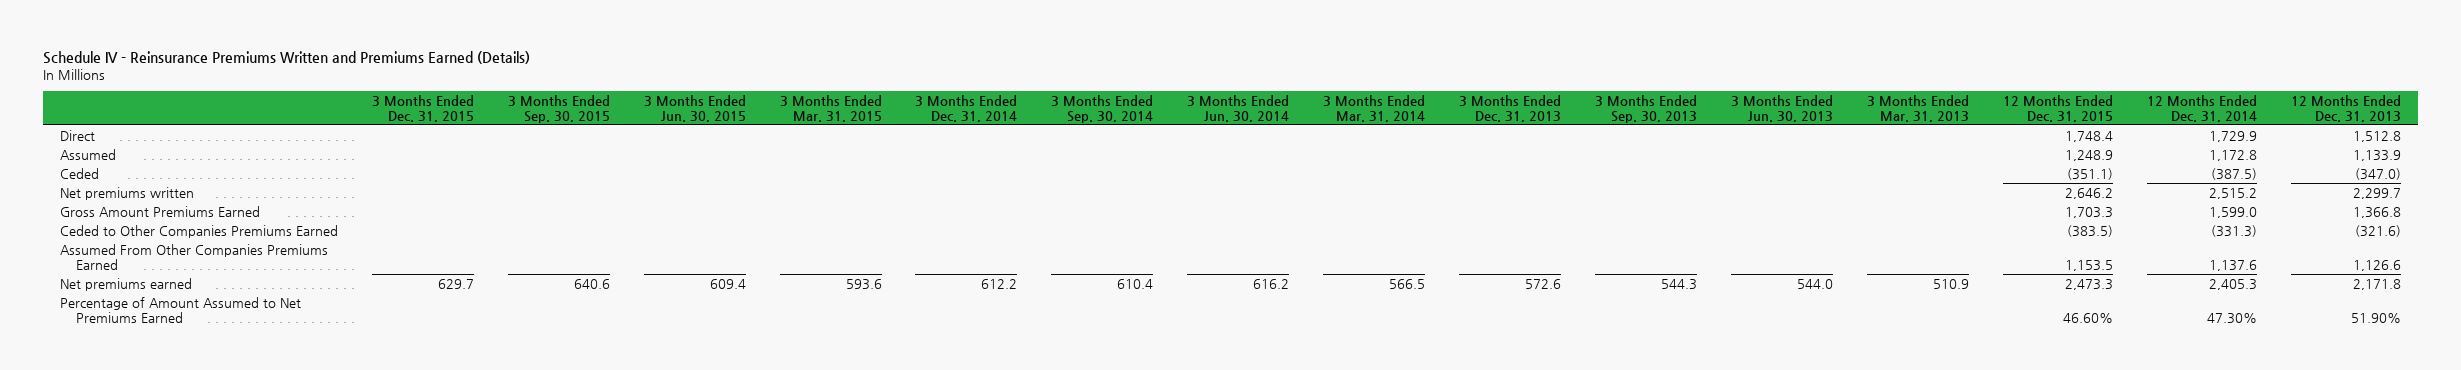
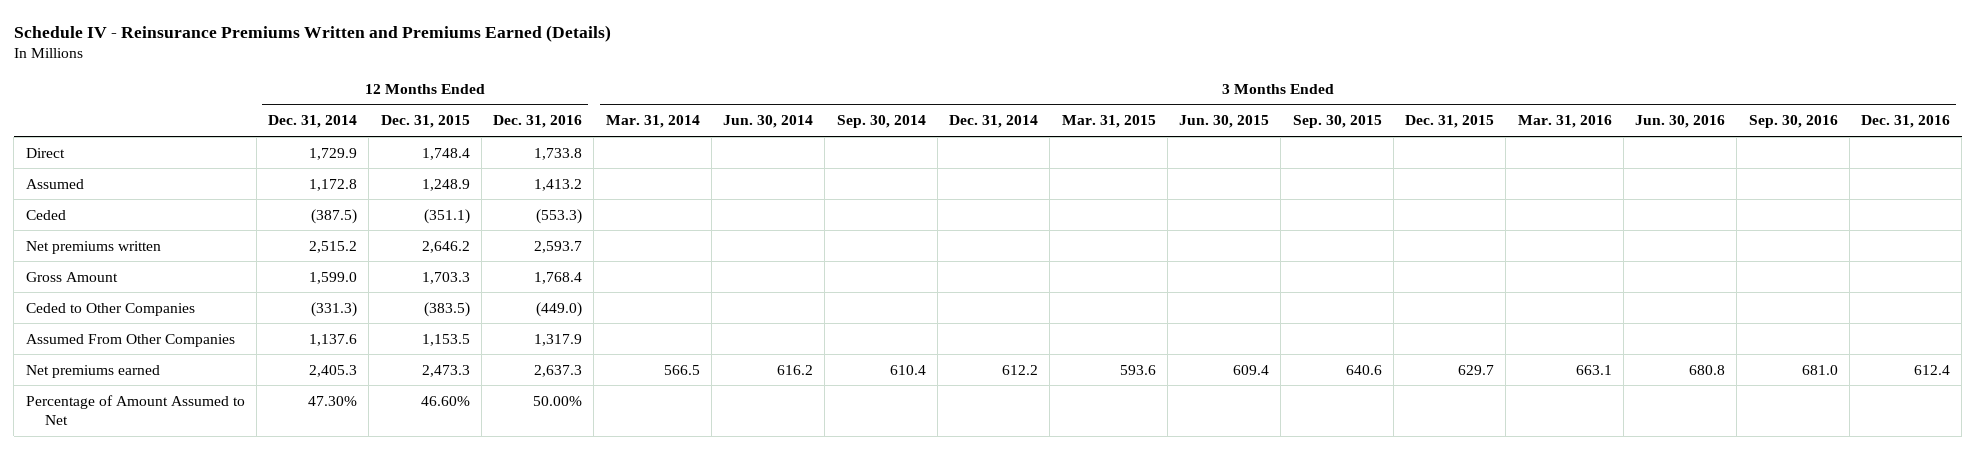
- | 3 Months Ended Dec. 31, 2015 | 3 Months Ended Sep. 30, 2015 | 3 Months Ended Jun. 30, 2015 | 3 Months Ended Mar. 31, 2015 | 3 Months Ended Dec. 31, 2014 | 3 Months Ended Sep. 30, 2014 | 3 Months Ended Jun. 30, 2014 | 3 Months Ended Mar. 31, 2014 | 3 Months Ended Dec. 31, 2013 | 3 Months Ended Sep. 30, 2013 | 3 Months Ended Jun. 30, 2013 | 3 Months Ended Mar. 31, 2013 | 12 Months Ended Dec. 31, 2015 | 12 Months Ended Dec. 31, 2014 | 12 Months Ended Dec. 31, 2013
+ | 12 Months Ended Dec. 31, 2014 | 12 Months Ended Dec. 31, 2015 | 12 Months Ended Dec. 31, 2016 | 3 Months Ended Mar. 31, 2014 | 3 Months Ended Jun. 30, 2014 | 3 Months Ended Sep. 30, 2014 | 3 Months Ended Dec. 31, 2014 | 3 Months Ended Mar. 31, 2015 | 3 Months Ended Jun. 30, 2015 | 3 Months Ended Sep. 30, 2015 | 3 Months Ended Dec. 31, 2015 | 3 Months Ended Mar. 31, 2016 | 3 Months Ended Jun. 30, 2016 | 3 Months Ended Sep. 30, 2016 | 3 Months Ended Dec. 31, 2016
- Gross Amount Premiums Earned | | | | | | | | | | | | | 1,703.3 | 1,599.0 | 1,366.8
- Ceded to Other Companies Premiums Earned | | | | | | | | | | | | | (383.5) | (331.3) | (321.6)
- Assumed From Other Companies Premiums Earned | | | | | | | | | | | | | 1,153.5 | 1,137.6 | 1,126.6
+ Gross Amount | 1,599.0 | 1,703.3 | 1,768.4 | | | | | | | | | | | |
+ Ceded to Other Companies | (331.3) | (383.5) | (449.0) | | | | | | | | | | | |
+ Assumed From Other Companies | 1,137.6 | 1,153.5 | 1,317.9 | | | | | | | | | | | |
- Percentage of Amount Assumed to Net Premiums Earned | | | | | | | | | | | | | 46.60% | 47.30% | 51.90%
+ Percentage of Amount Assumed to Net | 47.30% | 46.60% | 50.00% | | | | | | | | | | | |

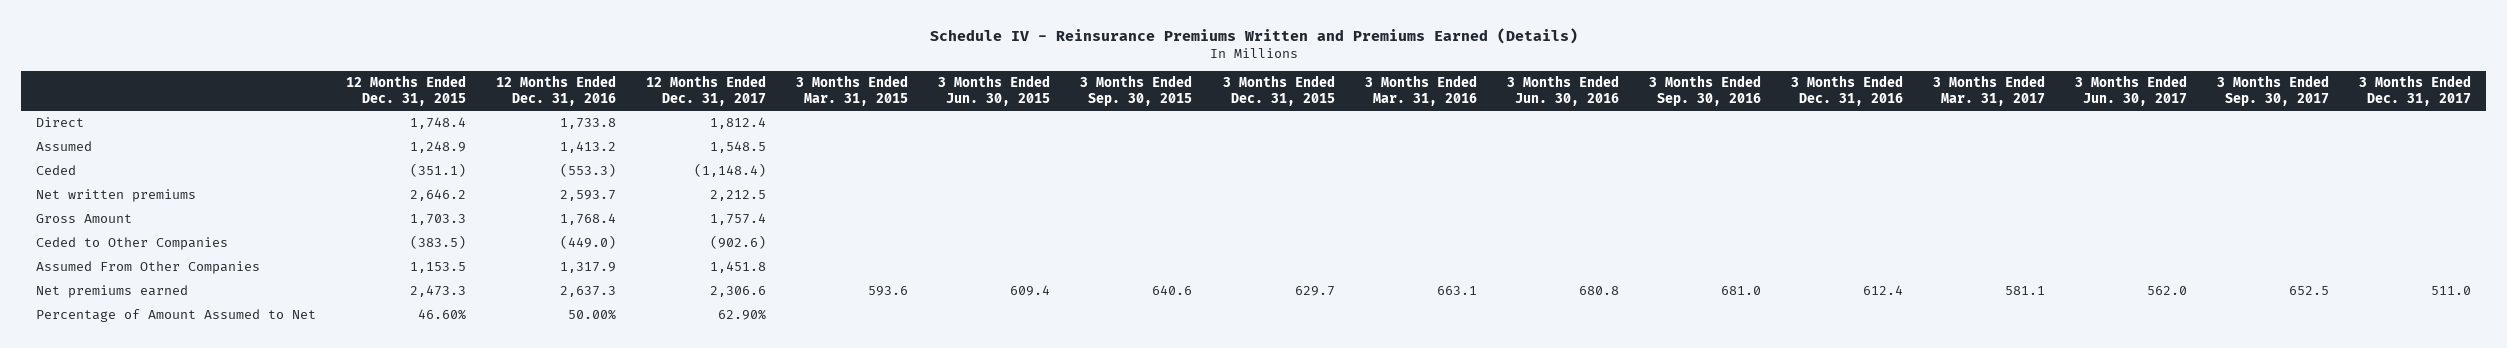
- | 12 Months Ended Dec. 31, 2014 | 12 Months Ended Dec. 31, 2015 | 12 Months Ended Dec. 31, 2016 | 3 Months Ended Mar. 31, 2014 | 3 Months Ended Jun. 30, 2014 | 3 Months Ended Sep. 30, 2014 | 3 Months Ended Dec. 31, 2014 | 3 Months Ended Mar. 31, 2015 | 3 Months Ended Jun. 30, 2015 | 3 Months Ended Sep. 30, 2015 | 3 Months Ended Dec. 31, 2015 | 3 Months Ended Mar. 31, 2016 | 3 Months Ended Jun. 30, 2016 | 3 Months Ended Sep. 30, 2016 | 3 Months Ended Dec. 31, 2016
+ | 12 Months Ended Dec. 31, 2015 | 12 Months Ended Dec. 31, 2016 | 12 Months Ended Dec. 31, 2017 | 3 Months Ended Mar. 31, 2015 | 3 Months Ended Jun. 30, 2015 | 3 Months Ended Sep. 30, 2015 | 3 Months Ended Dec. 31, 2015 | 3 Months Ended Mar. 31, 2016 | 3 Months Ended Jun. 30, 2016 | 3 Months Ended Sep. 30, 2016 | 3 Months Ended Dec. 31, 2016 | 3 Months Ended Mar. 31, 2017 | 3 Months Ended Jun. 30, 2017 | 3 Months Ended Sep. 30, 2017 | 3 Months Ended Dec. 31, 2017
- Net premiums written | 2,515.2 | 2,646.2 | 2,593.7 | | | | | | | | | | | |
+ Net written premiums | 2,646.2 | 2,593.7 | 2,212.5 | | | | | | | | | | | |

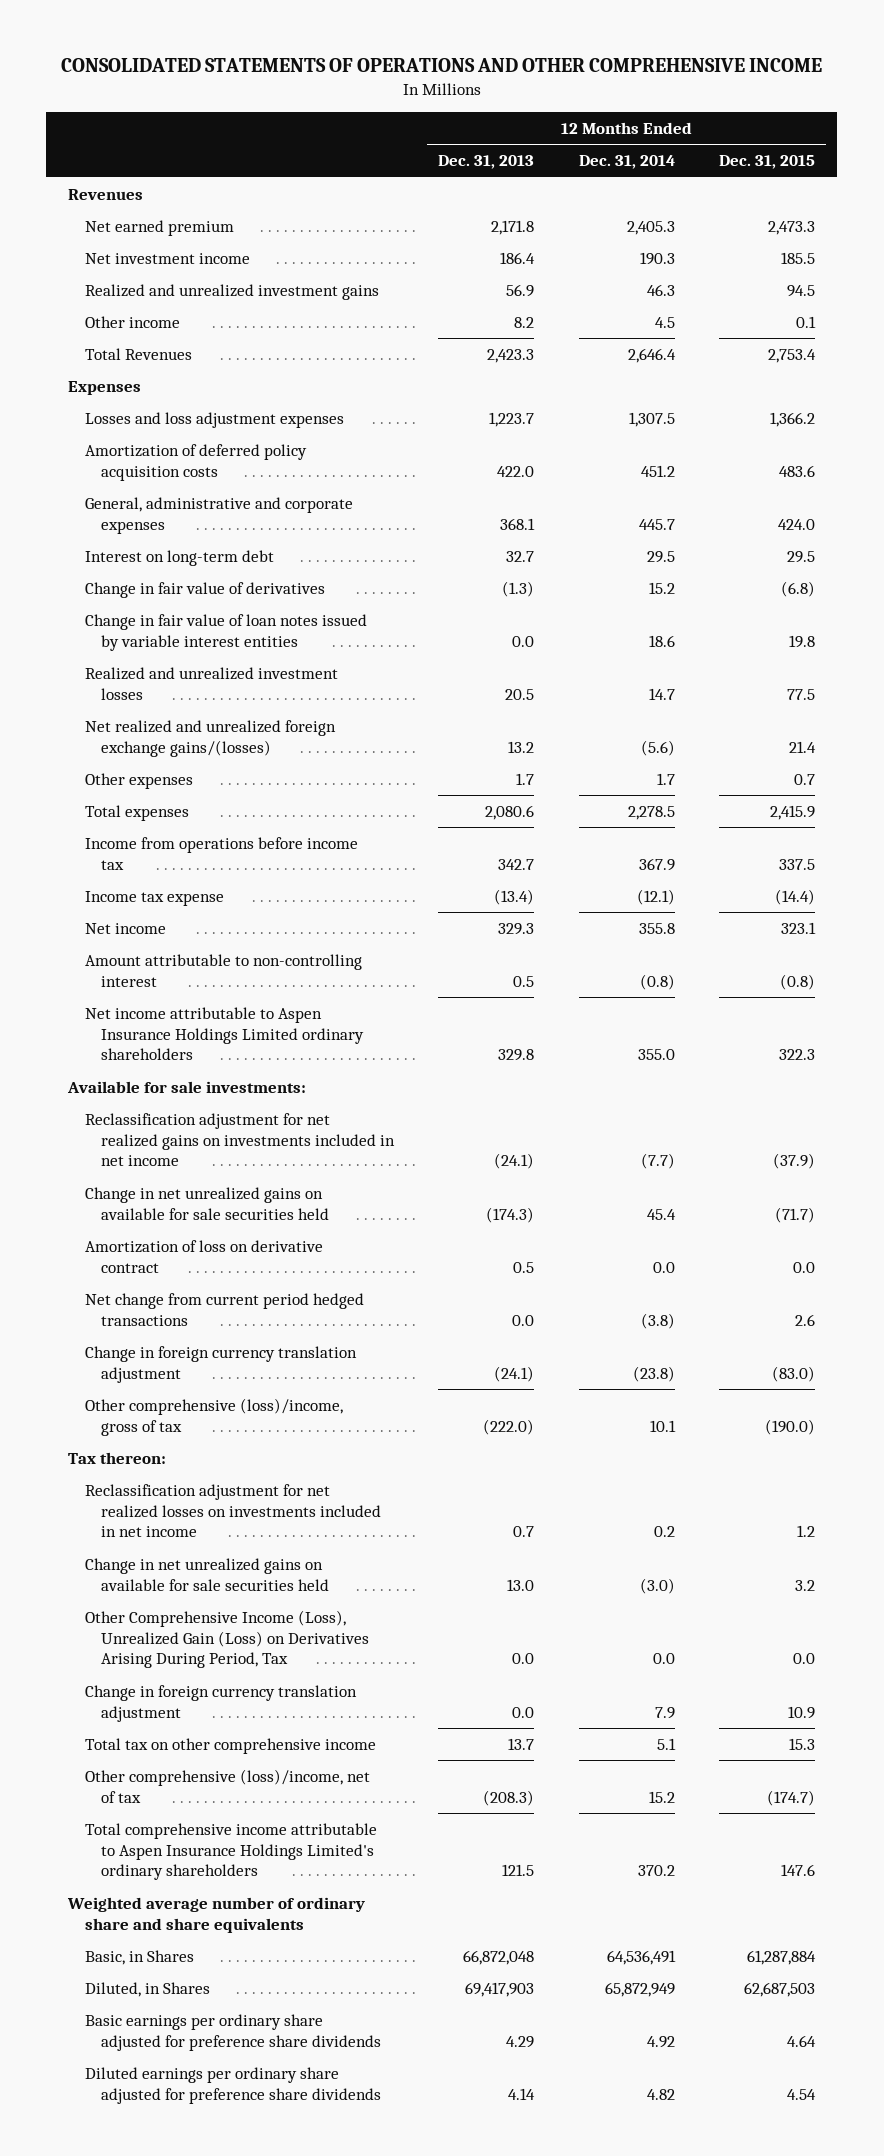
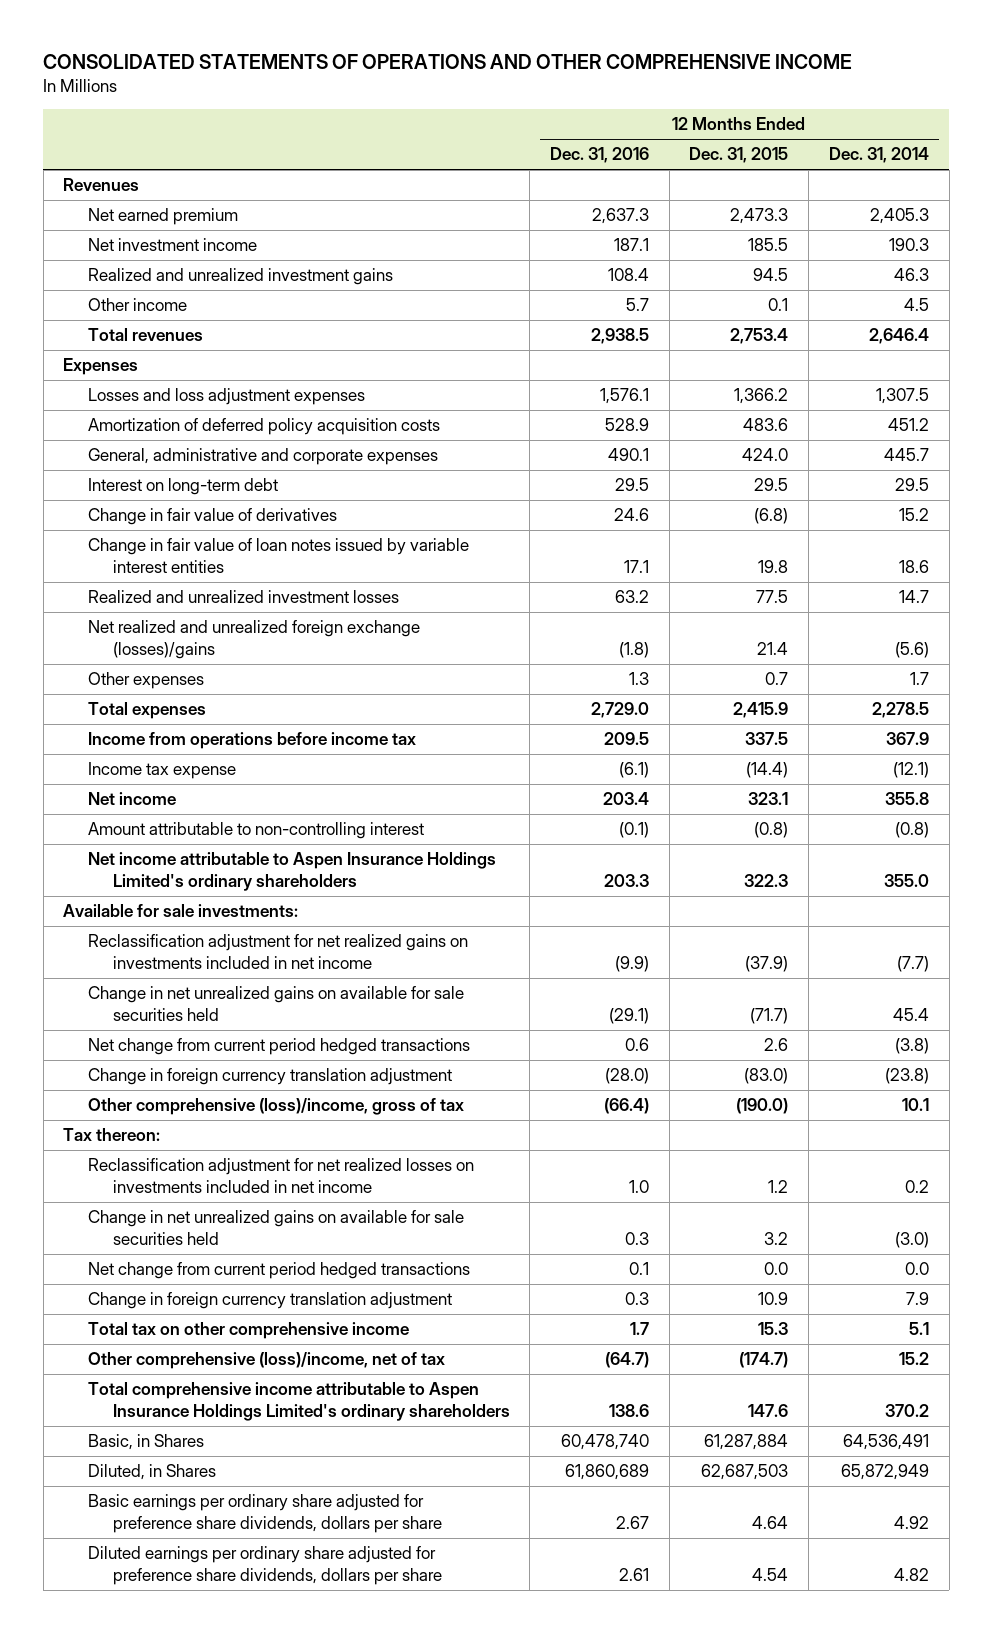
- | 12 Months Ended Dec. 31, 2013 | 12 Months Ended Dec. 31, 2014 | 12 Months Ended Dec. 31, 2015
+ | 12 Months Ended Dec. 31, 2016 | 12 Months Ended Dec. 31, 2015 | 12 Months Ended Dec. 31, 2014
- Total Revenues | 2,423.3 | 2,646.4 | 2,753.4
+ Total revenues | 2,938.5 | 2,753.4 | 2,646.4
- Net realized and unrealized foreign exchange gains/(losses) | 13.2 | (5.6) | 21.4
+ Net realized and unrealized foreign exchange (losses)/gains | (1.8) | 21.4 | (5.6)
- Net income attributable to Aspen Insurance Holdings Limited ordinary shareholders | 329.8 | 355.0 | 322.3
+ Net income attributable to Aspen Insurance Holdings Limited's ordinary shareholders | 203.3 | 322.3 | 355.0
- Amortization of loss on derivative contract | 0.5 | 0.0 | 0.0
- Other Comprehensive Income (Loss), Unrealized Gain (Loss) on Derivatives Arising During Period, Tax | 0.0 | 0.0 | 0.0
+ Net change from current period hedged transactions | 0.1 | 0.0 | 0.0
- Weighted average number of ordinary share and share equivalents
- Basic earnings per ordinary share adjusted for preference share dividends | 4.29 | 4.92 | 4.64
- Diluted earnings per ordinary share adjusted for preference share dividends | 4.14 | 4.82 | 4.54
+ Basic earnings per ordinary share adjusted for preference share dividends, dollars per share | 2.67 | 4.64 | 4.92
+ Diluted earnings per ordinary share adjusted for preference share dividends, dollars per share | 2.61 | 4.54 | 4.82

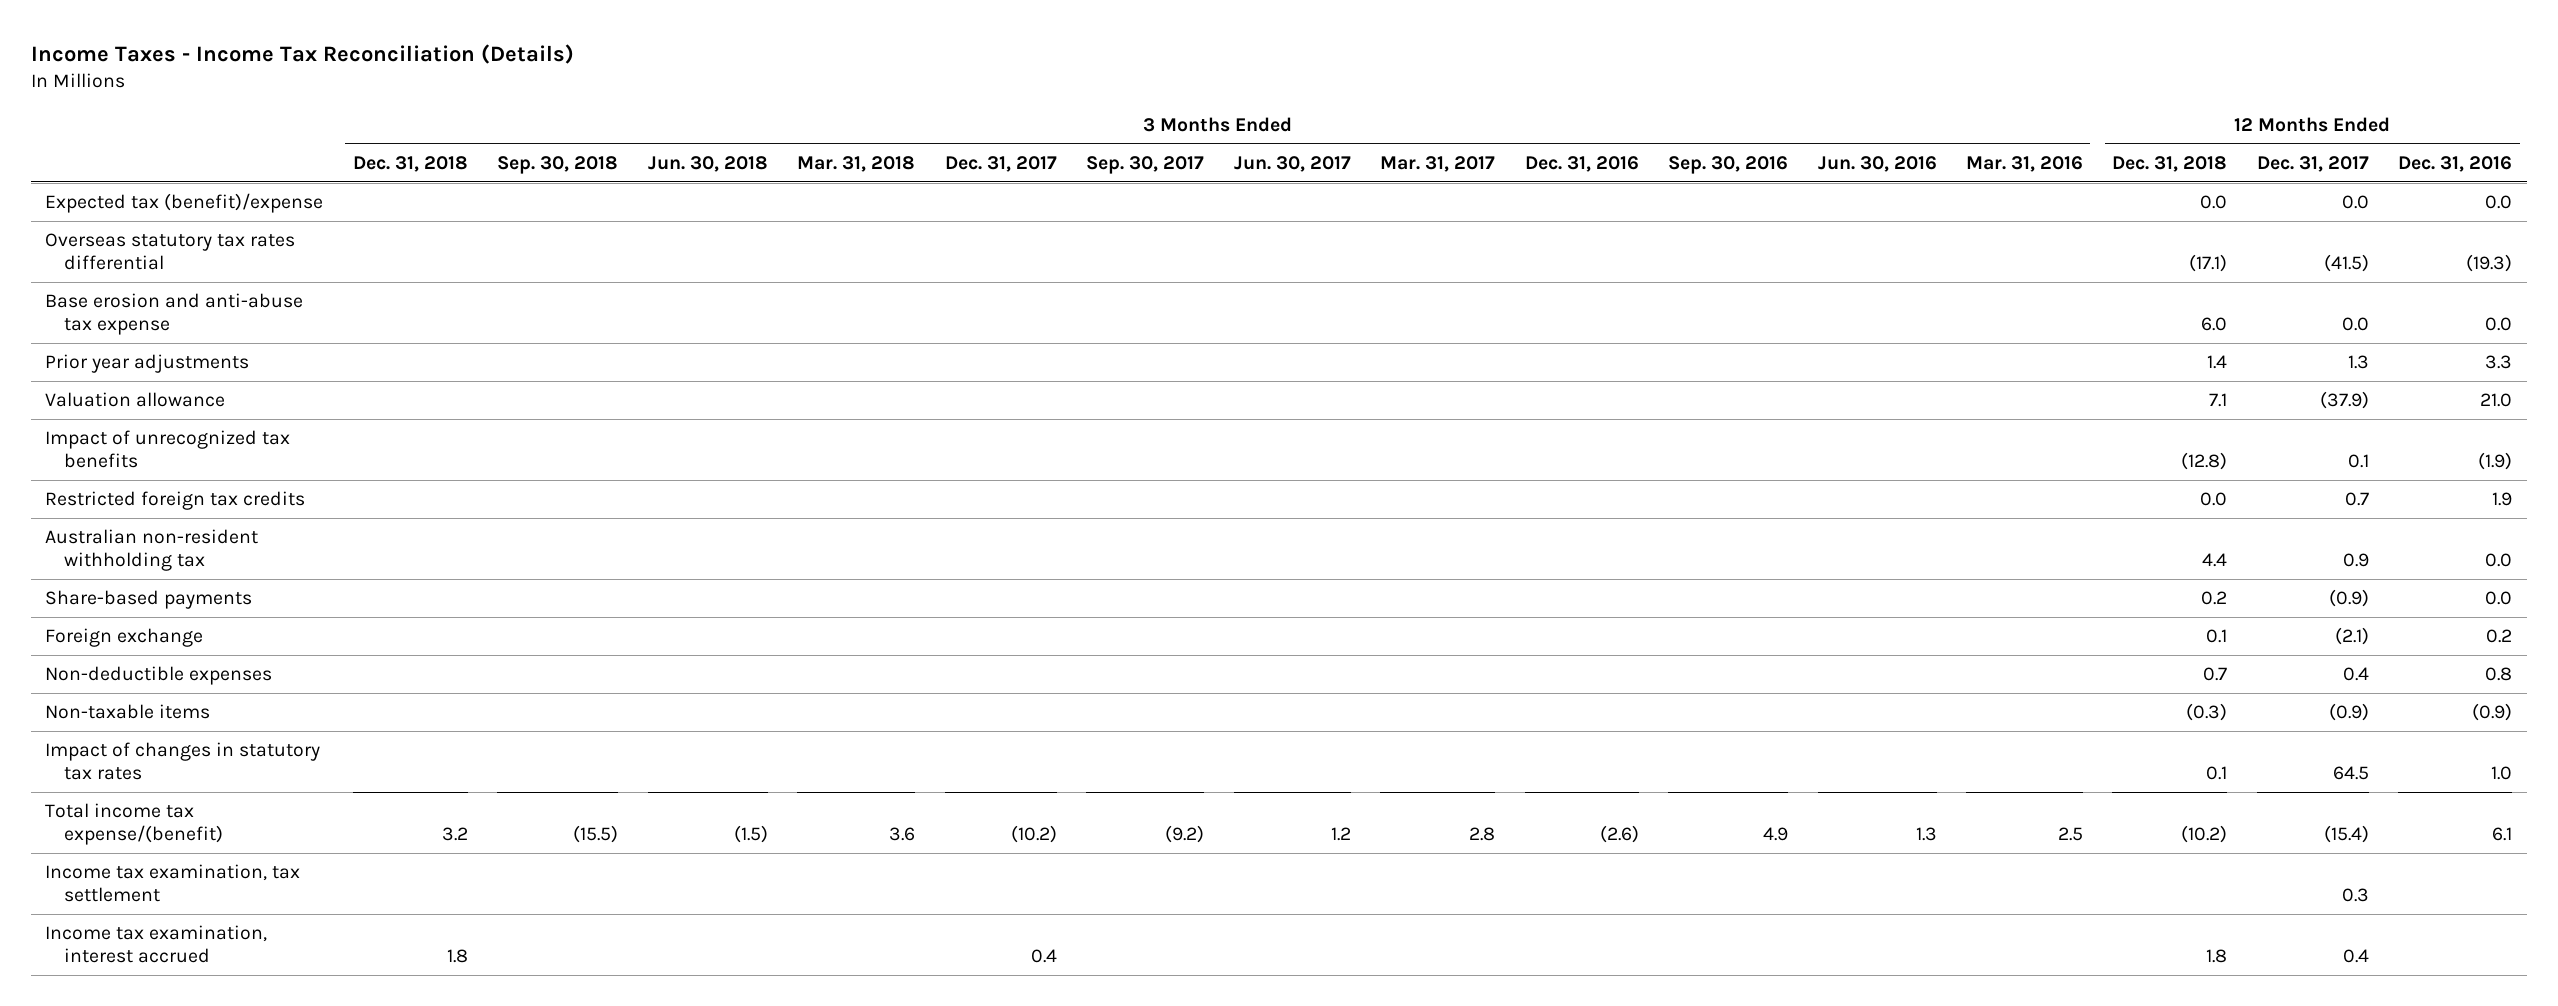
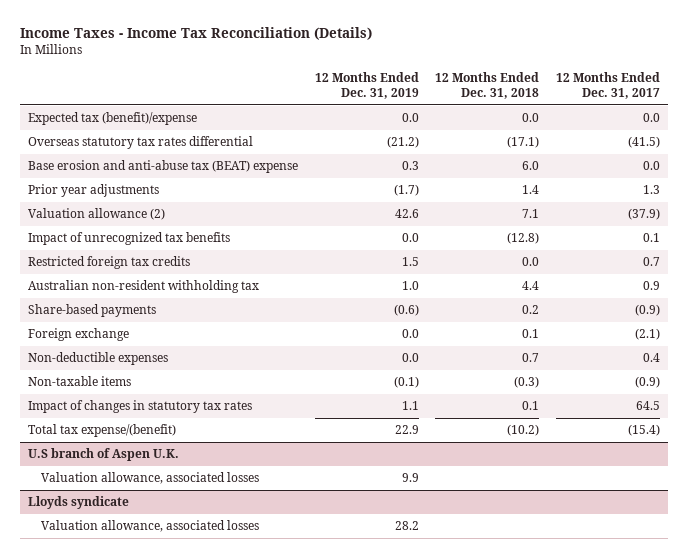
- | 3 Months Ended Dec. 31, 2018 | 3 Months Ended Sep. 30, 2018 | 3 Months Ended Jun. 30, 2018 | 3 Months Ended Mar. 31, 2018 | 3 Months Ended Dec. 31, 2017 | 3 Months Ended Sep. 30, 2017 | 3 Months Ended Jun. 30, 2017 | 3 Months Ended Mar. 31, 2017 | 3 Months Ended Dec. 31, 2016 | 3 Months Ended Sep. 30, 2016 | 3 Months Ended Jun. 30, 2016 | 3 Months Ended Mar. 31, 2016 | 12 Months Ended Dec. 31, 2018 | 12 Months Ended Dec. 31, 2017 | 12 Months Ended Dec. 31, 2016
+ | 12 Months Ended Dec. 31, 2019 | 12 Months Ended Dec. 31, 2018 | 12 Months Ended Dec. 31, 2017
- Base erosion and anti-abuse tax expense | | | | | | | | | | | | | 6.0 | 0.0 | 0.0
+ Base erosion and anti-abuse tax (BEAT) expense | 0.3 | 6.0 | 0.0
- Valuation allowance | | | | | | | | | | | | | 7.1 | (37.9) | 21.0
+ Valuation allowance (2) | 42.6 | 7.1 | (37.9)
- Total income tax expense/(benefit) | 3.2 | (15.5) | (1.5) | 3.6 | (10.2) | (9.2) | 1.2 | 2.8 | (2.6) | 4.9 | 1.3 | 2.5 | (10.2) | (15.4) | 6.1
- Income tax examination, tax settlement | | | | | | | | | | | | | | 0.3 |
- Income tax examination, interest accrued | 1.8 | | | | 0.4 | | | | | | | | 1.8 | 0.4 |
+ Total tax expense/(benefit) | 22.9 | (10.2) | (15.4)
+ U.S branch of Aspen U.K.
+ Valuation allowance, associated losses | 9.9 | |
+ Lloyds syndicate
+ Valuation allowance, associated losses | 28.2 | |

